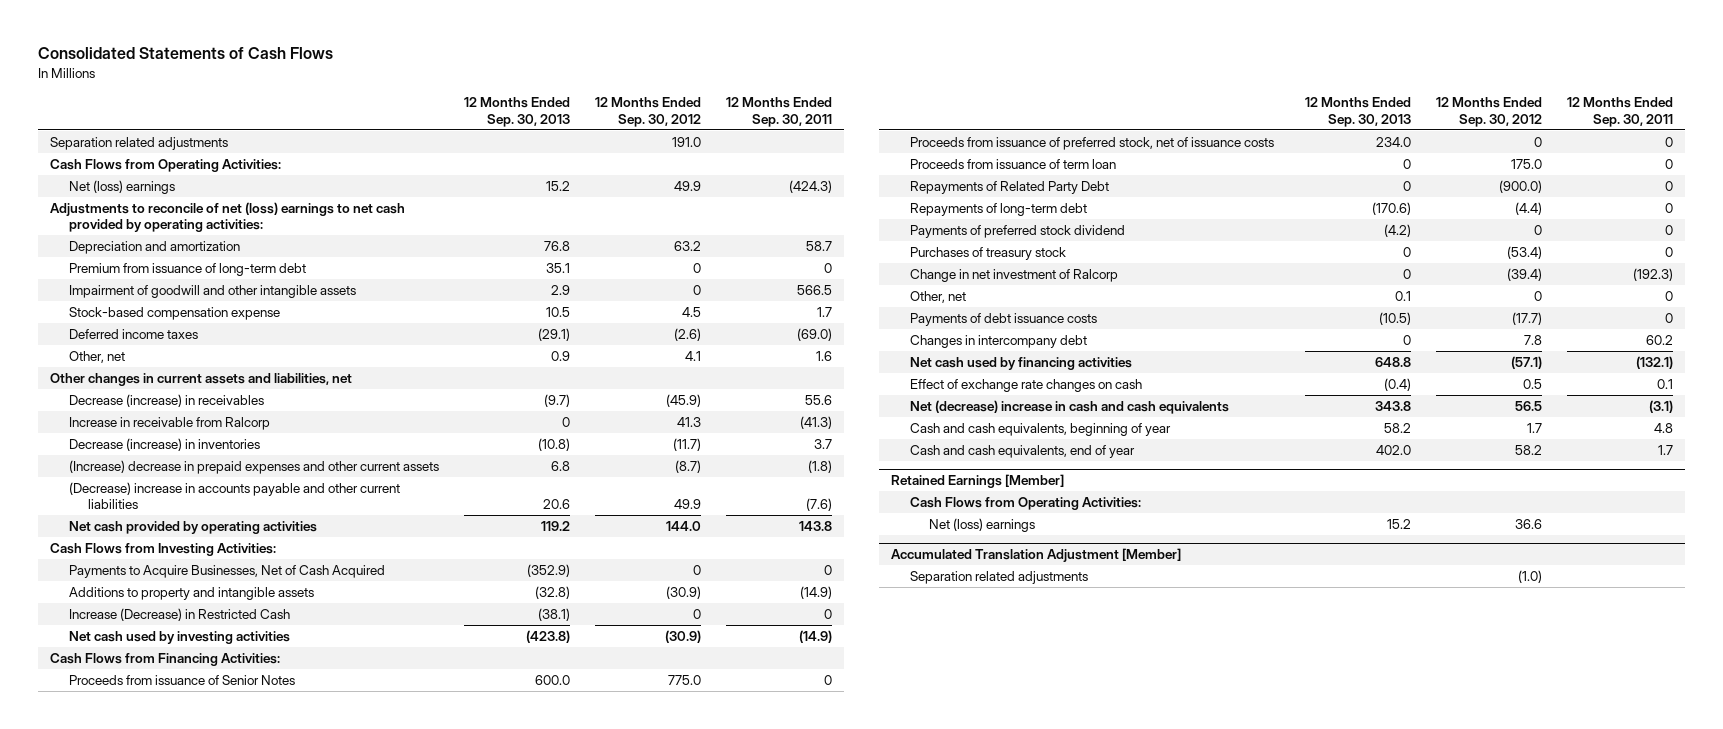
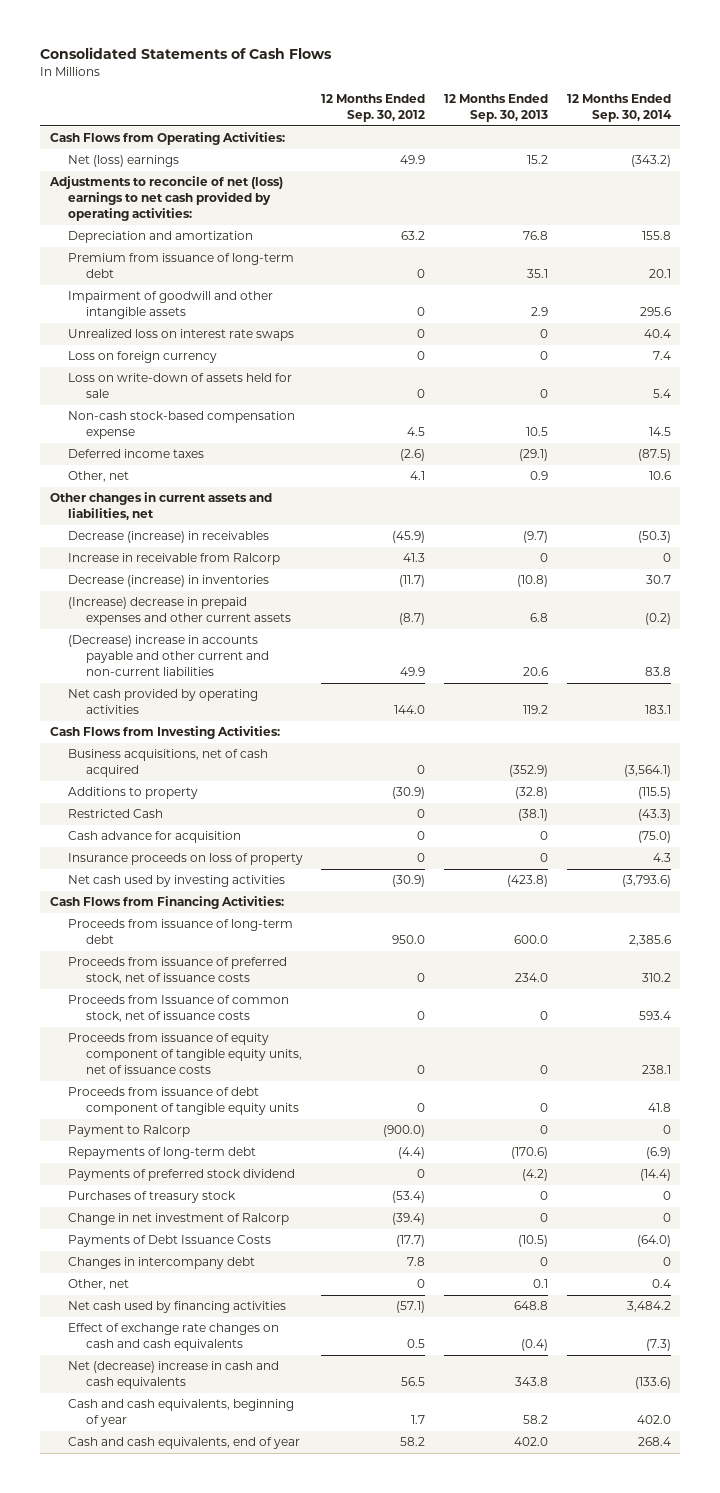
- | 12 Months Ended Sep. 30, 2013 | 12 Months Ended Sep. 30, 2012 | 12 Months Ended Sep. 30, 2011
+ | 12 Months Ended Sep. 30, 2012 | 12 Months Ended Sep. 30, 2013 | 12 Months Ended Sep. 30, 2014
- Separation related adjustments | | 191.0 |
- Stock-based compensation expense | 10.5 | 4.5 | 1.7
+ Unrealized loss on interest rate swaps | 0 | 0 | 40.4
+ Loss on foreign currency | 0 | 0 | 7.4
+ Loss on write-down of assets held for sale | 0 | 0 | 5.4
+ Non-cash stock-based compensation expense | 4.5 | 10.5 | 14.5
- (Decrease) increase in accounts payable and other current liabilities | 20.6 | 49.9 | (7.6)
+ (Decrease) increase in accounts payable and other current and non-current liabilities | 49.9 | 20.6 | 83.8
- Payments to Acquire Businesses, Net of Cash Acquired | (352.9) | 0 | 0
- Additions to property and intangible assets | (32.8) | (30.9) | (14.9)
- Increase (Decrease) in Restricted Cash | (38.1) | 0 | 0
+ Business acquisitions, net of cash acquired | 0 | (352.9) | (3,564.1)
+ Additions to property | (30.9) | (32.8) | (115.5)
+ Restricted Cash | 0 | (38.1) | (43.3)
+ Cash advance for acquisition | 0 | 0 | (75.0)
+ Insurance proceeds on loss of property | 0 | 0 | 4.3
- Proceeds from issuance of Senior Notes | 600.0 | 775.0 | 0
+ Proceeds from issuance of long-term debt | 950.0 | 600.0 | 2,385.6
- Proceeds from issuance of term loan | 0 | 175.0 | 0
- Repayments of Related Party Debt | 0 | (900.0) | 0
+ Proceeds from Issuance of common stock, net of issuance costs | 0 | 0 | 593.4
+ Proceeds from issuance of equity component of tangible equity units, net of issuance costs | 0 | 0 | 238.1
+ Proceeds from issuance of debt component of tangible equity units | 0 | 0 | 41.8
+ Payment to Ralcorp | (900.0) | 0 | 0
- Payments of debt issuance costs | (10.5) | (17.7) | 0
+ Payments of Debt Issuance Costs | (17.7) | (10.5) | (64.0)
moved down: Other, net | 0 | 0.1 | 0.4
- Effect of exchange rate changes on cash | (0.4) | 0.5 | 0.1
+ Effect of exchange rate changes on cash and cash equivalents | 0.5 | (0.4) | (7.3)
- Retained Earnings [Member]
- Cash Flows from Operating Activities:
- Net (loss) earnings | 15.2 | 36.6 |
- Accumulated Translation Adjustment [Member]
- Separation related adjustments | | (1.0) |

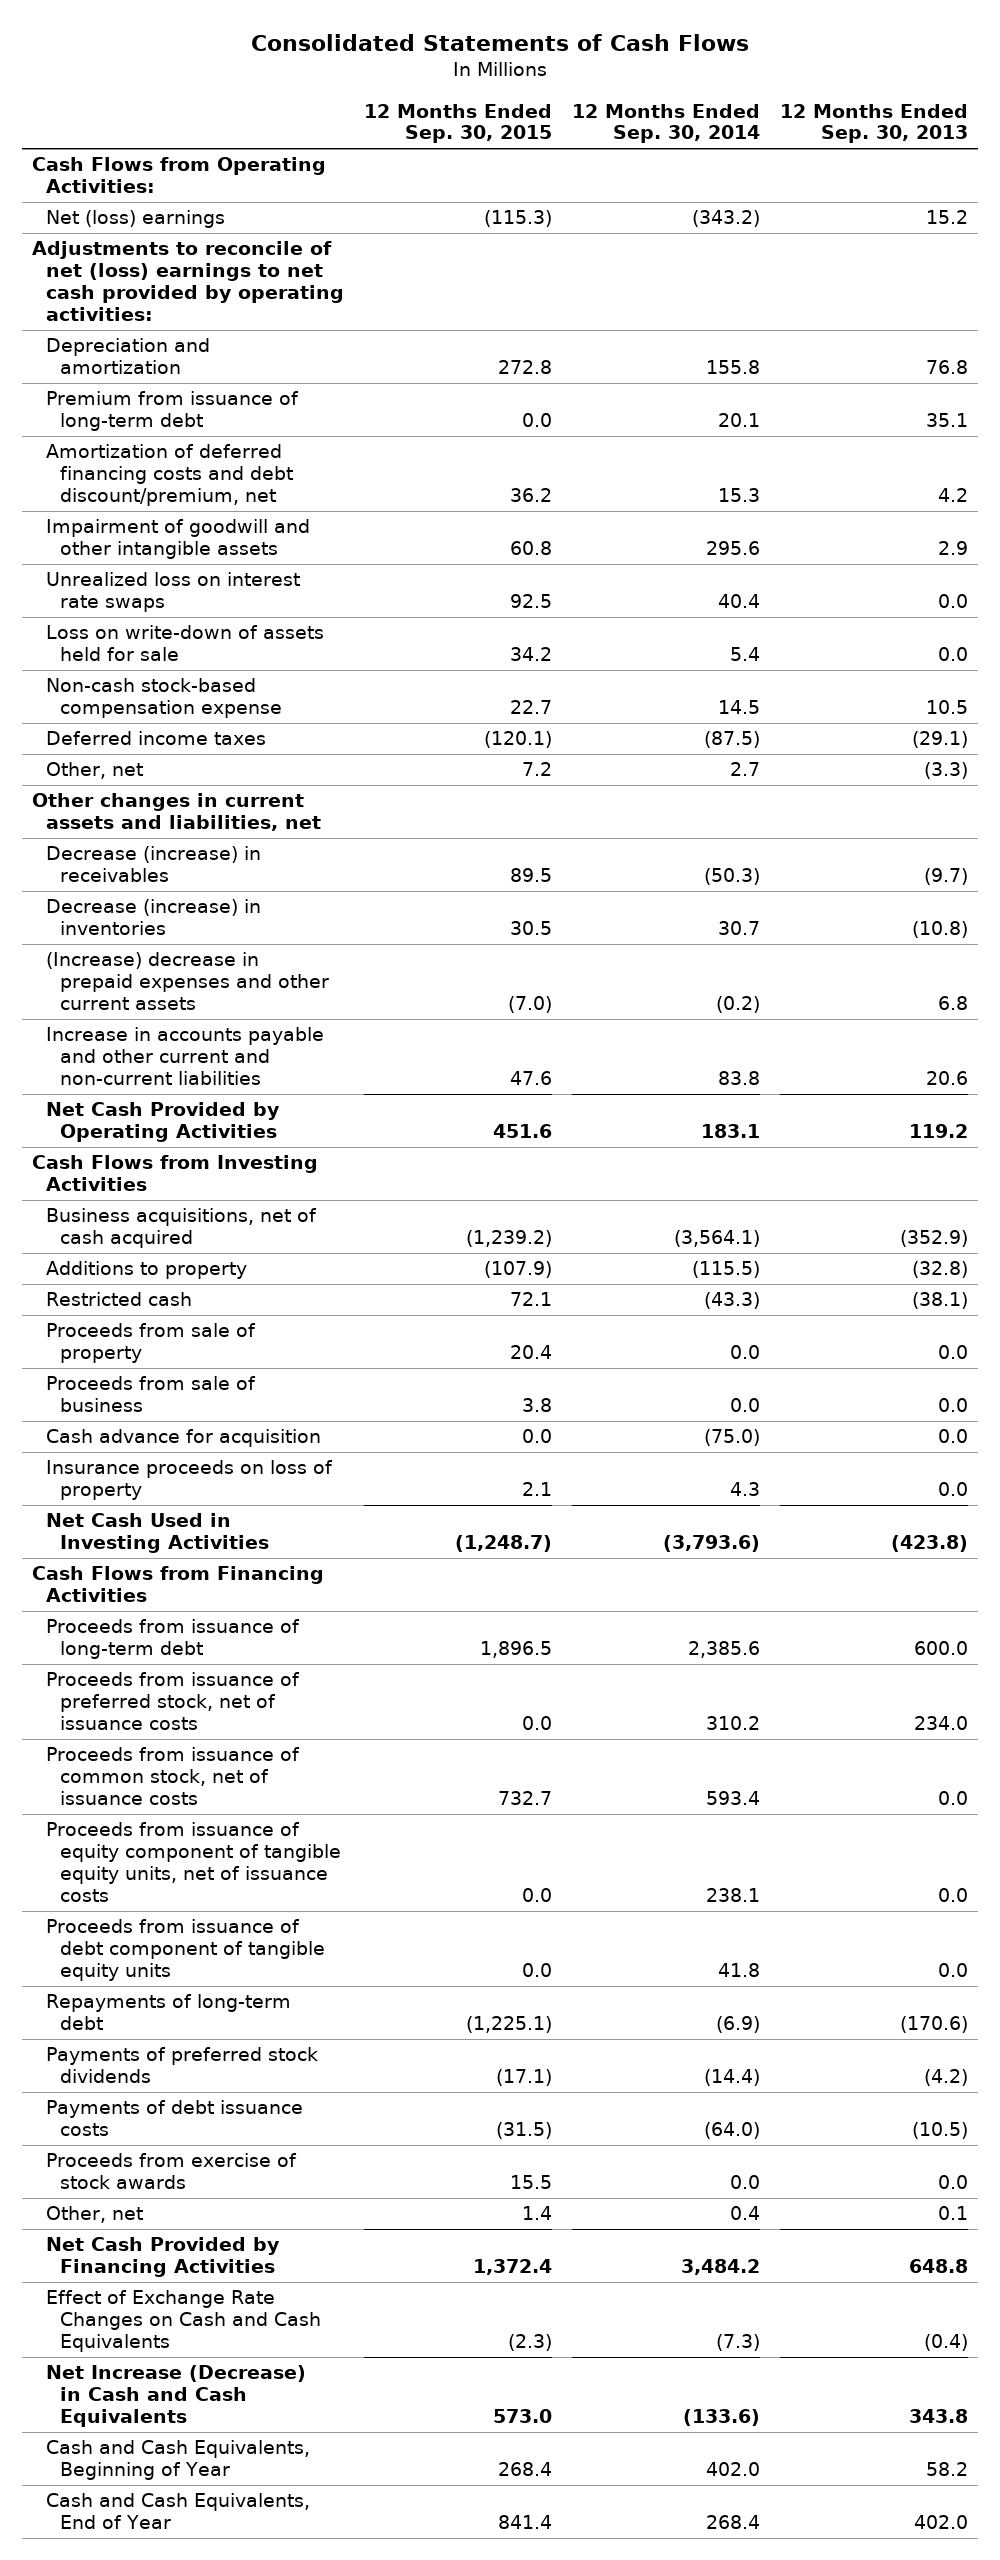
- | 12 Months Ended Sep. 30, 2012 | 12 Months Ended Sep. 30, 2013 | 12 Months Ended Sep. 30, 2014
+ | 12 Months Ended Sep. 30, 2015 | 12 Months Ended Sep. 30, 2014 | 12 Months Ended Sep. 30, 2013
+ Amortization of deferred financing costs and debt discount/premium, net | 36.2 | 15.3 | 4.2
- Unrealized loss on interest rate swaps | 0 | 0 | 40.4
- Loss on foreign currency | 0 | 0 | 7.4
- Loss on write-down of assets held for sale | 0 | 0 | 5.4
+ Unrealized loss on interest rate swaps | 92.5 | 40.4 | 0.0
+ Loss on write-down of assets held for sale | 34.2 | 5.4 | 0.0
- Other, net | 4.1 | 0.9 | 10.6
+ Other, net | 7.2 | 2.7 | (3.3)
- Increase in receivable from Ralcorp | 41.3 | 0 | 0
- (Decrease) increase in accounts payable and other current and non-current liabilities | 49.9 | 20.6 | 83.8
- Net cash provided by operating activities | 144.0 | 119.2 | 183.1
- Cash Flows from Investing Activities:
+ Increase in accounts payable and other current and non-current liabilities | 47.6 | 83.8 | 20.6
+ Net Cash Provided by Operating Activities | 451.6 | 183.1 | 119.2
+ Cash Flows from Investing Activities
- Restricted Cash | 0 | (38.1) | (43.3)
- Cash advance for acquisition | 0 | 0 | (75.0)
- Insurance proceeds on loss of property | 0 | 0 | 4.3
- Net cash used by investing activities | (30.9) | (423.8) | (3,793.6)
- Cash Flows from Financing Activities:
+ Restricted cash | 72.1 | (43.3) | (38.1)
+ Proceeds from sale of property | 20.4 | 0.0 | 0.0
+ Proceeds from sale of business | 3.8 | 0.0 | 0.0
+ Cash advance for acquisition | 0.0 | (75.0) | 0.0
+ Insurance proceeds on loss of property | 2.1 | 4.3 | 0.0
+ Net Cash Used in Investing Activities | (1,248.7) | (3,793.6) | (423.8)
+ Cash Flows from Financing Activities
- Proceeds from Issuance of common stock, net of issuance costs | 0 | 0 | 593.4
- Proceeds from issuance of equity component of tangible equity units, net of issuance costs | 0 | 0 | 238.1
- Proceeds from issuance of debt component of tangible equity units | 0 | 0 | 41.8
- Payment to Ralcorp | (900.0) | 0 | 0
+ Proceeds from issuance of common stock, net of issuance costs | 732.7 | 593.4 | 0.0
+ Proceeds from issuance of equity component of tangible equity units, net of issuance costs | 0.0 | 238.1 | 0.0
+ Proceeds from issuance of debt component of tangible equity units | 0.0 | 41.8 | 0.0
- Payments of preferred stock dividend | 0 | (4.2) | (14.4)
- Purchases of treasury stock | (53.4) | 0 | 0
- Change in net investment of Ralcorp | (39.4) | 0 | 0
- Payments of Debt Issuance Costs | (17.7) | (10.5) | (64.0)
- Changes in intercompany debt | 7.8 | 0 | 0
+ Payments of preferred stock dividends | (17.1) | (14.4) | (4.2)
+ Payments of debt issuance costs | (31.5) | (64.0) | (10.5)
+ Proceeds from exercise of stock awards | 15.5 | 0.0 | 0.0
- Net cash used by financing activities | (57.1) | 648.8 | 3,484.2
- Effect of exchange rate changes on cash and cash equivalents | 0.5 | (0.4) | (7.3)
- Net (decrease) increase in cash and cash equivalents | 56.5 | 343.8 | (133.6)
- Cash and cash equivalents, beginning of year | 1.7 | 58.2 | 402.0
- Cash and cash equivalents, end of year | 58.2 | 402.0 | 268.4
+ Net Cash Provided by Financing Activities | 1,372.4 | 3,484.2 | 648.8
+ Effect of Exchange Rate Changes on Cash and Cash Equivalents | (2.3) | (7.3) | (0.4)
+ Net Increase (Decrease) in Cash and Cash Equivalents | 573.0 | (133.6) | 343.8
+ Cash and Cash Equivalents, Beginning of Year | 268.4 | 402.0 | 58.2
+ Cash and Cash Equivalents, End of Year | 841.4 | 268.4 | 402.0

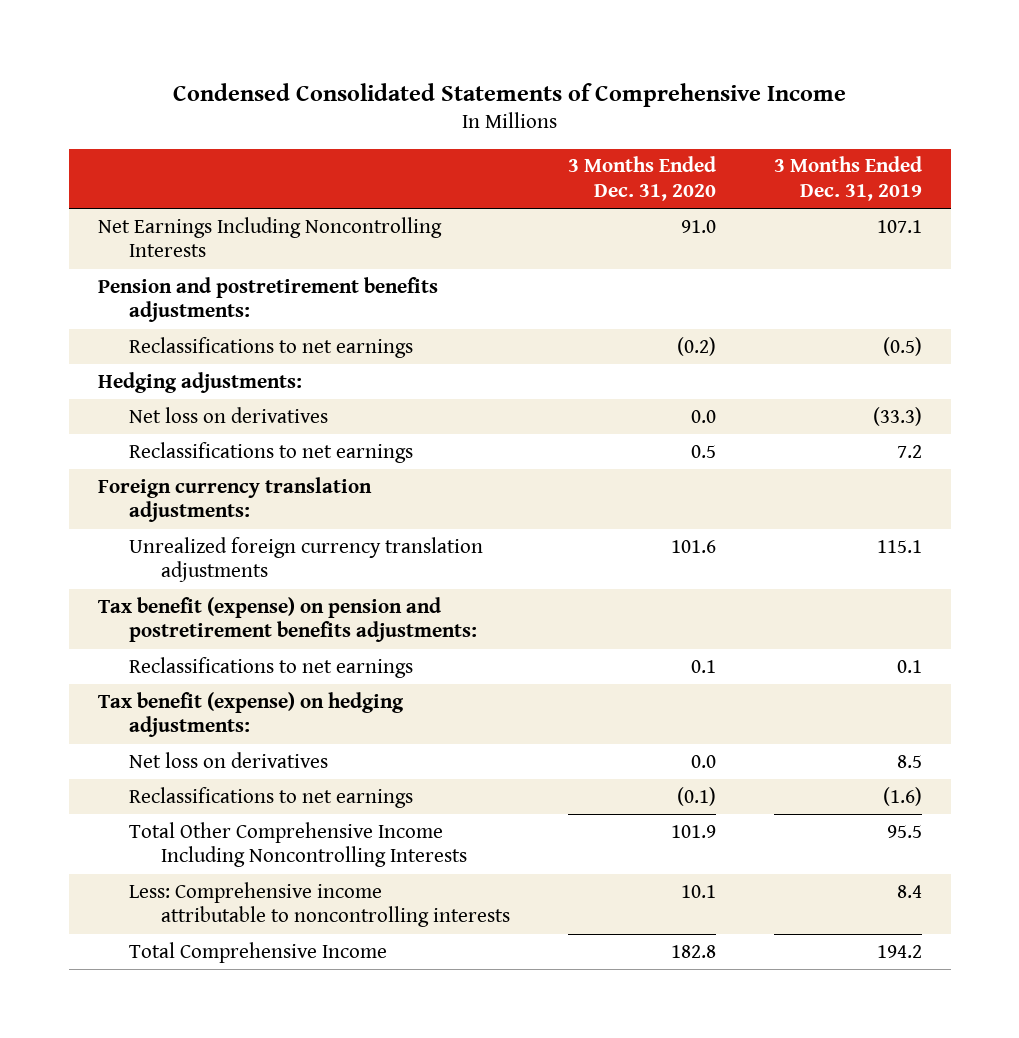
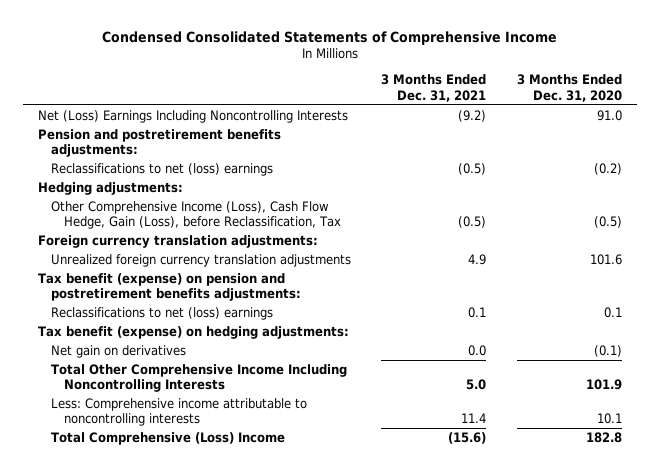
- | 3 Months Ended Dec. 31, 2020 | 3 Months Ended Dec. 31, 2019
+ | 3 Months Ended Dec. 31, 2021 | 3 Months Ended Dec. 31, 2020
- Net Earnings Including Noncontrolling Interests | 91.0 | 107.1
+ Net (Loss) Earnings Including Noncontrolling Interests | (9.2) | 91.0
- Reclassifications to net earnings | (0.2) | (0.5)
+ Reclassifications to net (loss) earnings | (0.5) | (0.2)
- Net loss on derivatives | 0.0 | (33.3)
- Reclassifications to net earnings | 0.5 | 7.2
+ Other Comprehensive Income (Loss), Cash Flow Hedge, Gain (Loss), before Reclassification, Tax | (0.5) | (0.5)
- Reclassifications to net earnings | 0.1 | 0.1
+ Reclassifications to net (loss) earnings | 0.1 | 0.1
- Net loss on derivatives | 0.0 | 8.5
- Reclassifications to net earnings | (0.1) | (1.6)
+ Net gain on derivatives | 0.0 | (0.1)
- Total Comprehensive Income | 182.8 | 194.2
+ Total Comprehensive (Loss) Income | (15.6) | 182.8

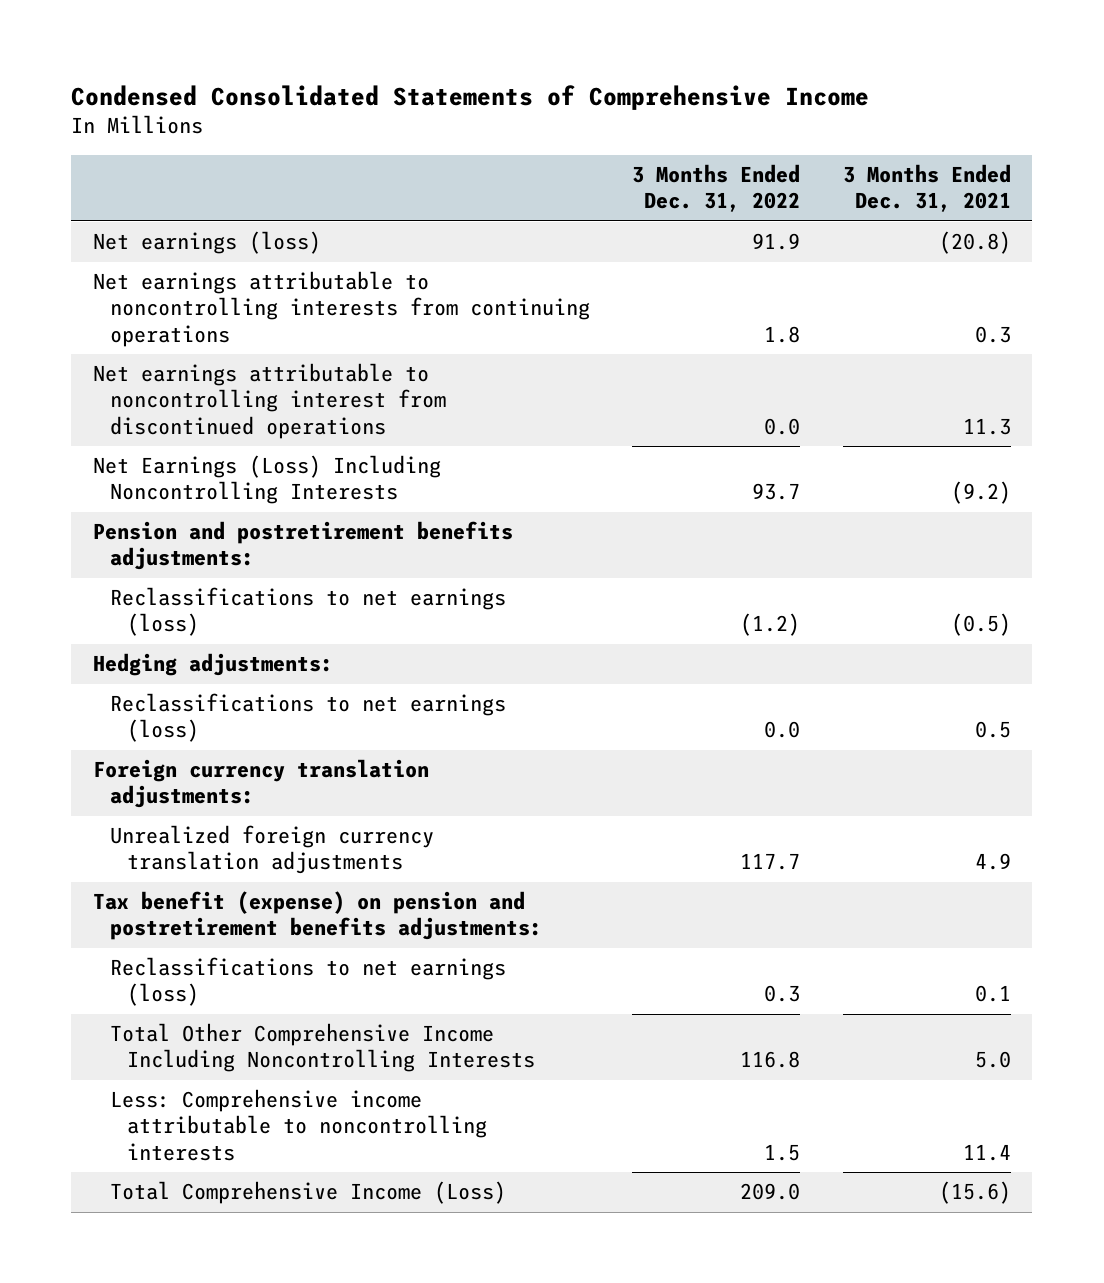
- | 3 Months Ended Dec. 31, 2021 | 3 Months Ended Dec. 31, 2020
+ | 3 Months Ended Dec. 31, 2022 | 3 Months Ended Dec. 31, 2021
- Net (Loss) Earnings Including Noncontrolling Interests | (9.2) | 91.0
+ Net earnings (loss) | 91.9 | (20.8)
+ Net earnings attributable to noncontrolling interests from continuing operations | 1.8 | 0.3
+ Net earnings attributable to noncontrolling interest from discontinued operations | 0.0 | 11.3
+ Net Earnings (Loss) Including Noncontrolling Interests | 93.7 | (9.2)
- Reclassifications to net (loss) earnings | (0.5) | (0.2)
+ Reclassifications to net earnings (loss) | (1.2) | (0.5)
- Other Comprehensive Income (Loss), Cash Flow Hedge, Gain (Loss), before Reclassification, Tax | (0.5) | (0.5)
+ Reclassifications to net earnings (loss) | 0.0 | 0.5
- Reclassifications to net (loss) earnings | 0.1 | 0.1
- Tax benefit (expense) on hedging adjustments:
- Net gain on derivatives | 0.0 | (0.1)
+ Reclassifications to net earnings (loss) | 0.3 | 0.1
- Total Comprehensive (Loss) Income | (15.6) | 182.8
+ Total Comprehensive Income (Loss) | 209.0 | (15.6)

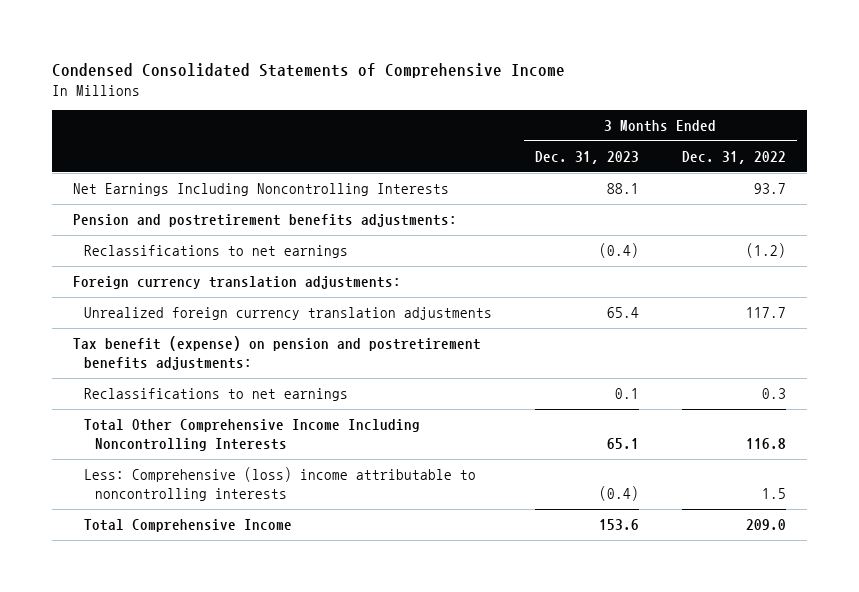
- | 3 Months Ended Dec. 31, 2022 | 3 Months Ended Dec. 31, 2021
+ | 3 Months Ended Dec. 31, 2023 | 3 Months Ended Dec. 31, 2022
- Net earnings (loss) | 91.9 | (20.8)
- Net earnings attributable to noncontrolling interests from continuing operations | 1.8 | 0.3
- Net earnings attributable to noncontrolling interest from discontinued operations | 0.0 | 11.3
- Net Earnings (Loss) Including Noncontrolling Interests | 93.7 | (9.2)
+ Net Earnings Including Noncontrolling Interests | 88.1 | 93.7
- Reclassifications to net earnings (loss) | (1.2) | (0.5)
- Hedging adjustments:
- Reclassifications to net earnings (loss) | 0.0 | 0.5
+ Reclassifications to net earnings | (0.4) | (1.2)
- Reclassifications to net earnings (loss) | 0.3 | 0.1
+ Reclassifications to net earnings | 0.1 | 0.3
- Less: Comprehensive income attributable to noncontrolling interests | 1.5 | 11.4
- Total Comprehensive Income (Loss) | 209.0 | (15.6)
+ Less: Comprehensive (loss) income attributable to noncontrolling interests | (0.4) | 1.5
+ Total Comprehensive Income | 153.6 | 209.0

